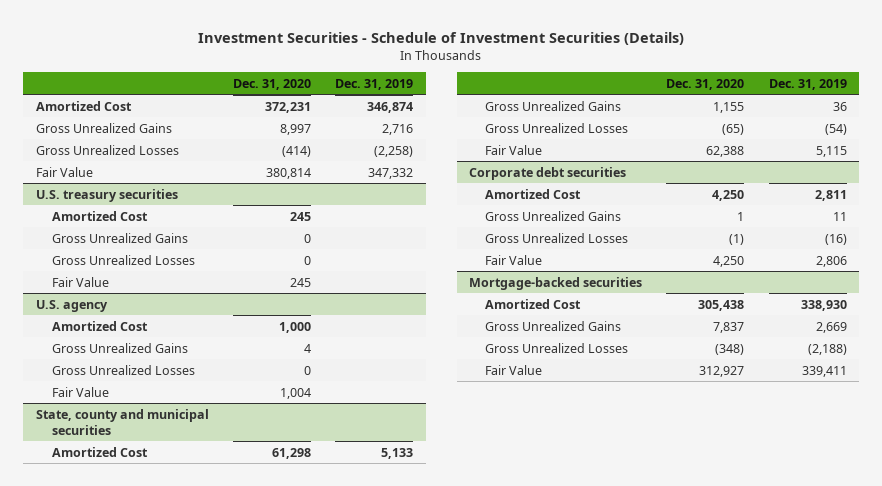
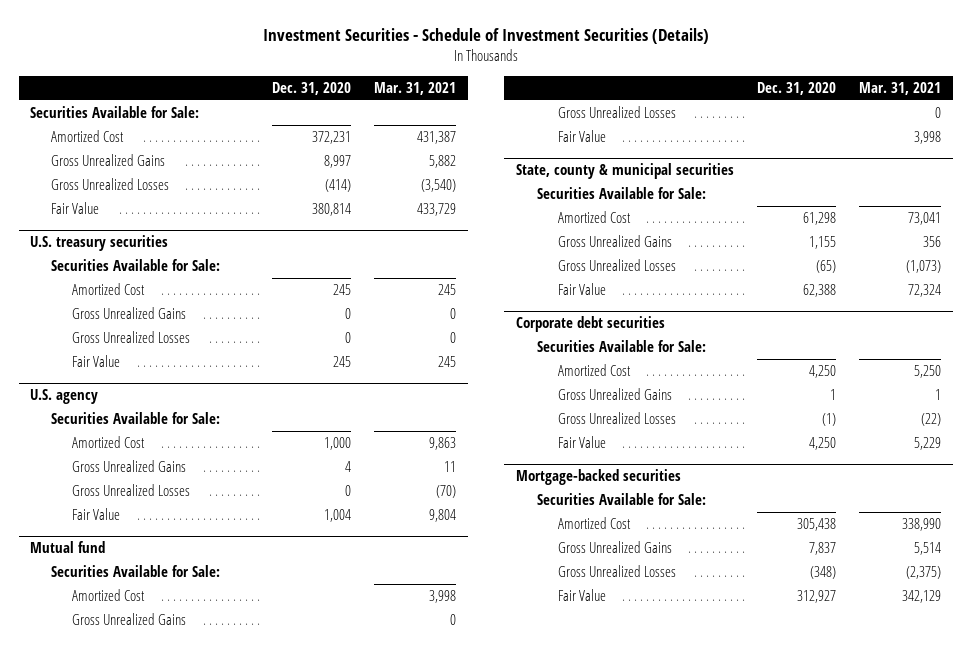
- | Dec. 31, 2020 | Dec. 31, 2019
+ | Dec. 31, 2020 | Mar. 31, 2021
+ Securities Available for Sale:
@ U.S. treasury securities
+ Securities Available for Sale:
@ U.S. agency
+ Securities Available for Sale:
- State, county and municipal securities
+ Mutual fund
+ Securities Available for Sale:
+ Amortized Cost | | 3,998
+ Gross Unrealized Gains | | 0
+ Gross Unrealized Losses | | 0
+ Fair Value | | 3,998
+ State, county & municipal securities
+ Securities Available for Sale:
@ Corporate debt securities
+ Securities Available for Sale:
@ Mortgage-backed securities
+ Securities Available for Sale:

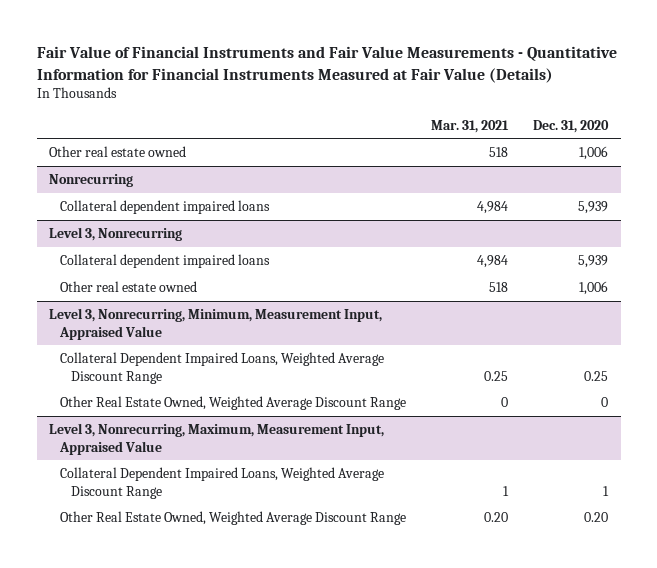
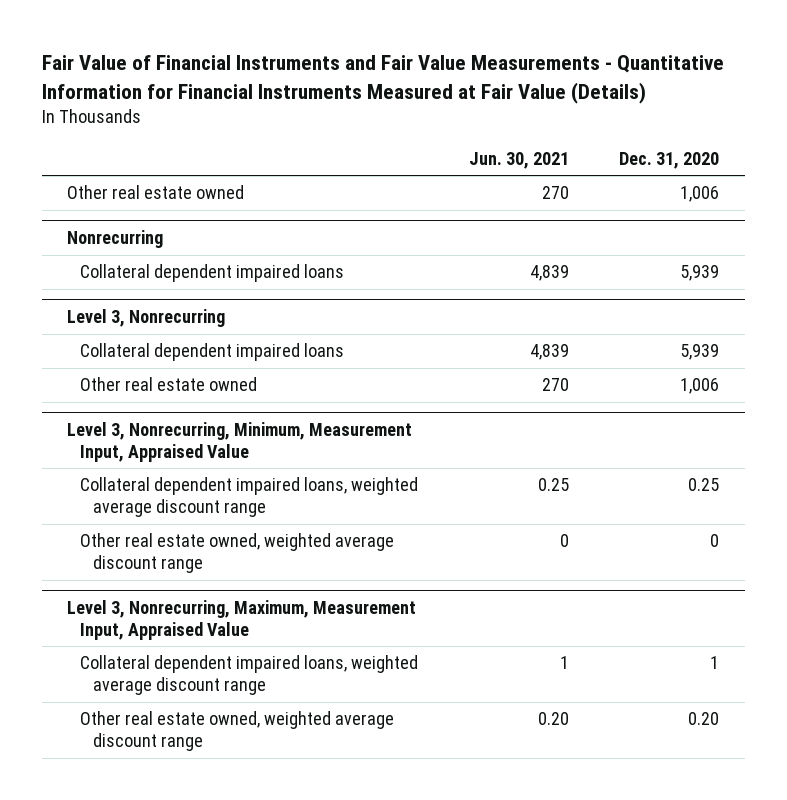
- | Mar. 31, 2021 | Dec. 31, 2020
+ | Jun. 30, 2021 | Dec. 31, 2020
@ Level 3, Nonrecurring, Minimum, Measurement Input, Appraised Value
- Collateral Dependent Impaired Loans, Weighted Average Discount Range | 0.25 | 0.25
- Other Real Estate Owned, Weighted Average Discount Range | 0 | 0
+ Collateral dependent impaired loans, weighted average discount range | 0.25 | 0.25
+ Other real estate owned, weighted average discount range | 0 | 0
@ Level 3, Nonrecurring, Maximum, Measurement Input, Appraised Value
- Collateral Dependent Impaired Loans, Weighted Average Discount Range | 1 | 1
- Other Real Estate Owned, Weighted Average Discount Range | 0.20 | 0.20
+ Collateral dependent impaired loans, weighted average discount range | 1 | 1
+ Other real estate owned, weighted average discount range | 0.20 | 0.20

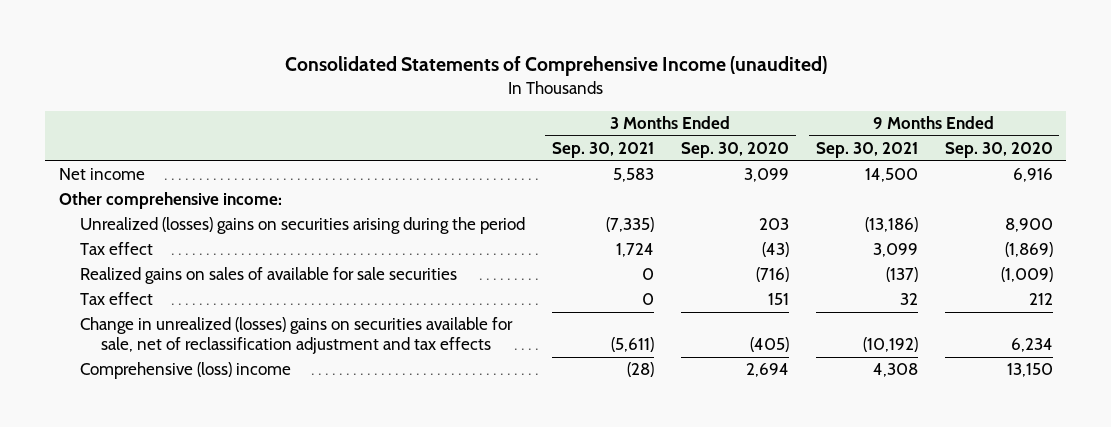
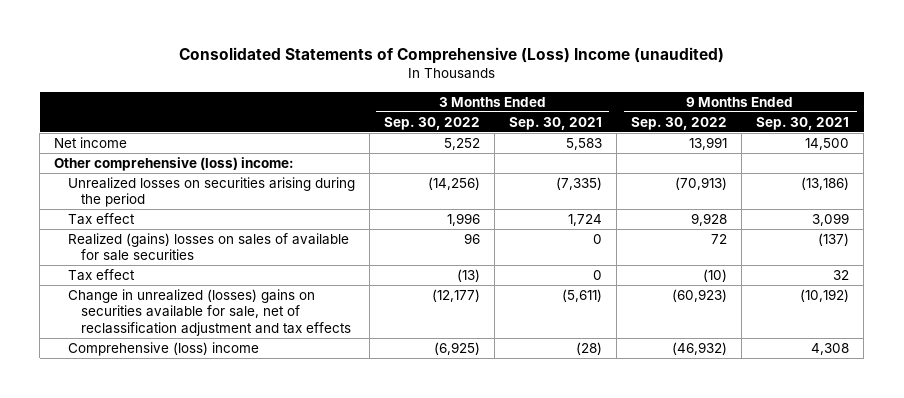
- Consolidated Statements of Comprehensive Income (unaudited)
+ Consolidated Statements of Comprehensive (Loss) Income (unaudited)
- | 3 Months Ended Sep. 30, 2021 | 3 Months Ended Sep. 30, 2020 | 9 Months Ended Sep. 30, 2021 | 9 Months Ended Sep. 30, 2020
+ | 3 Months Ended Sep. 30, 2022 | 3 Months Ended Sep. 30, 2021 | 9 Months Ended Sep. 30, 2022 | 9 Months Ended Sep. 30, 2021
- Other comprehensive income:
- Unrealized (losses) gains on securities arising during the period | (7,335) | 203 | (13,186) | 8,900
+ Other comprehensive (loss) income:
+ Unrealized losses on securities arising during the period | (14,256) | (7,335) | (70,913) | (13,186)
- Realized gains on sales of available for sale securities | 0 | (716) | (137) | (1,009)
+ Realized (gains) losses on sales of available for sale securities | 96 | 0 | 72 | (137)

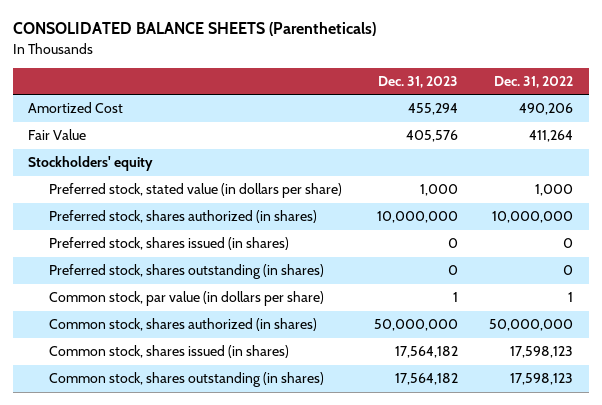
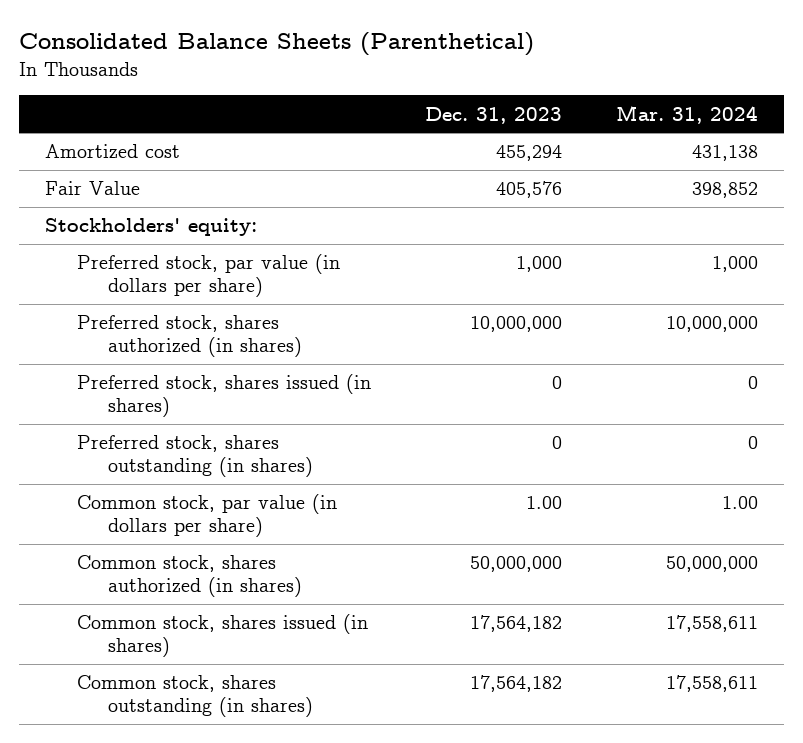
- CONSOLIDATED BALANCE SHEETS (Parentheticals)
+ Consolidated Balance Sheets (Parenthetical)
- | Dec. 31, 2023 | Dec. 31, 2022
+ | Dec. 31, 2023 | Mar. 31, 2024
- Amortized Cost | 455,294 | 490,206
+ Amortized cost | 455,294 | 431,138
- Stockholders' equity
- Preferred stock, stated value (in dollars per share) | 1,000 | 1,000
+ Stockholders' equity:
+ Preferred stock, par value (in dollars per share) | 1,000 | 1,000
- Common stock, par value (in dollars per share) | 1 | 1
+ Common stock, par value (in dollars per share) | 1.00 | 1.00

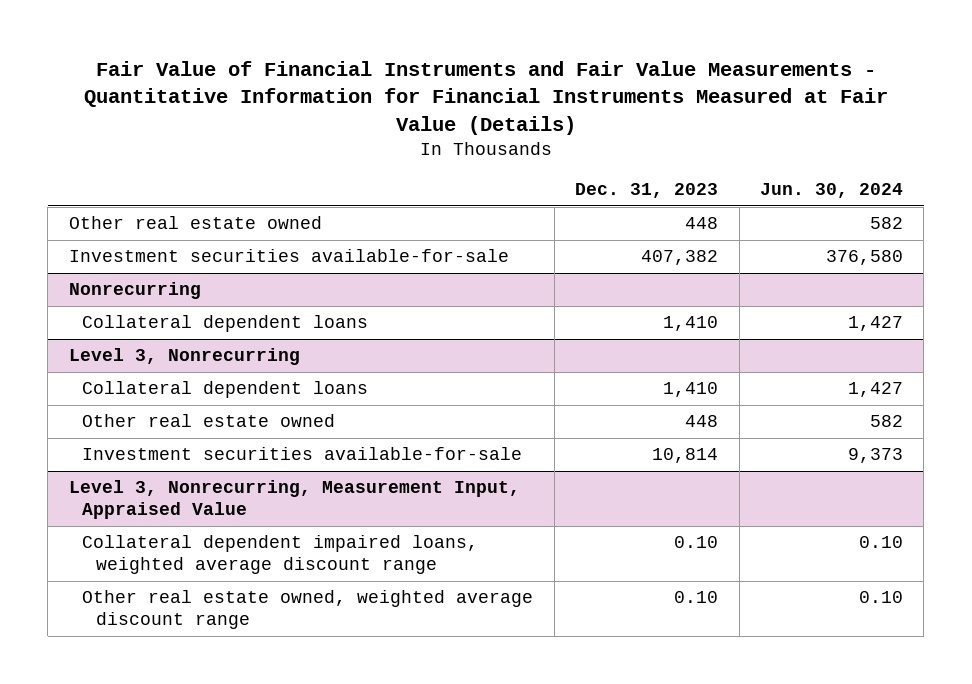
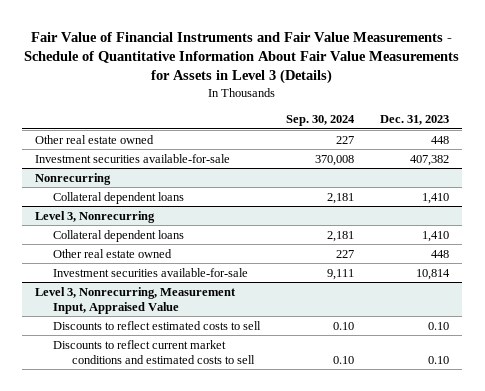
- Fair Value of Financial Instruments and Fair Value Measurements - Quantitative Information for Financial Instruments Measured at Fair Value (Details)
+ Fair Value of Financial Instruments and Fair Value Measurements - Schedule of Quantitative Information About Fair Value Measurements for Assets in Level 3 (Details)
- | Dec. 31, 2023 | Jun. 30, 2024
+ | Sep. 30, 2024 | Dec. 31, 2023
@ Level 3, Nonrecurring, Measurement Input, Appraised Value
- Collateral dependent impaired loans, weighted average discount range | 0.10 | 0.10
- Other real estate owned, weighted average discount range | 0.10 | 0.10
+ Discounts to reflect estimated costs to sell | 0.10 | 0.10
+ Discounts to reflect current market conditions and estimated costs to sell | 0.10 | 0.10

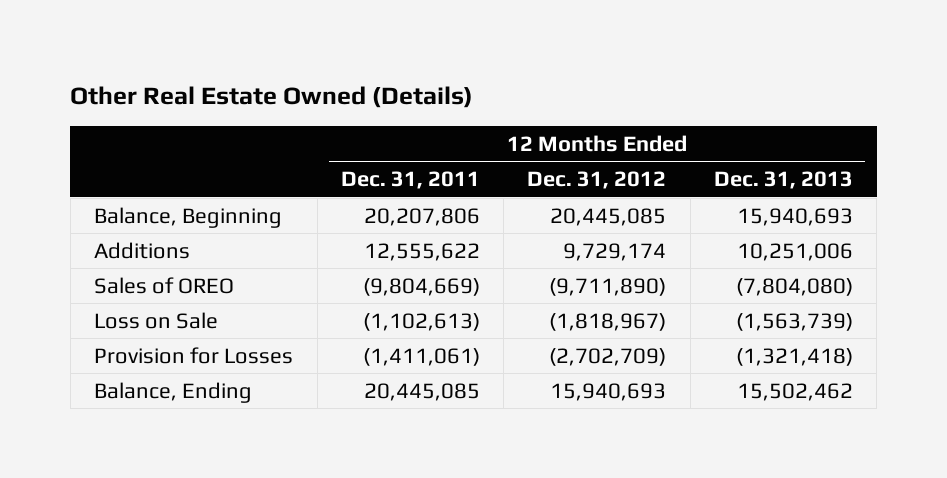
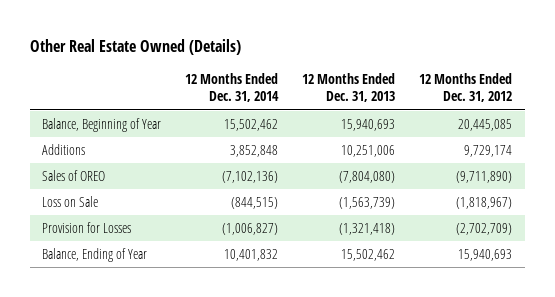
- | 12 Months Ended Dec. 31, 2011 | 12 Months Ended Dec. 31, 2012 | 12 Months Ended Dec. 31, 2013
+ | 12 Months Ended Dec. 31, 2014 | 12 Months Ended Dec. 31, 2013 | 12 Months Ended Dec. 31, 2012
- Balance, Beginning | 20,207,806 | 20,445,085 | 15,940,693
+ Balance, Beginning of Year | 15,502,462 | 15,940,693 | 20,445,085
- Balance, Ending | 20,445,085 | 15,940,693 | 15,502,462
+ Balance, Ending of Year | 10,401,832 | 15,502,462 | 15,940,693

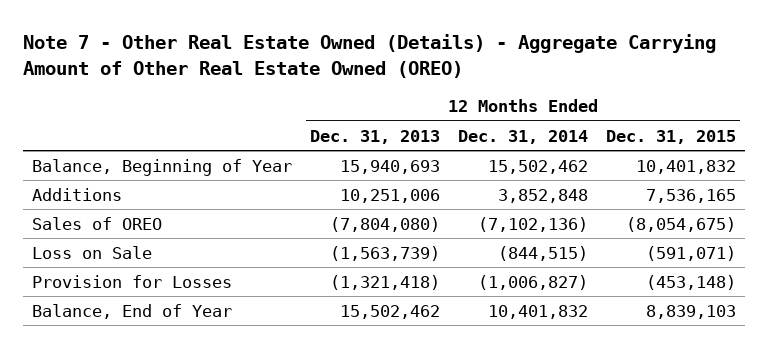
- Other Real Estate Owned (Details)
+ Note 7 - Other Real Estate Owned (Details) - Aggregate Carrying Amount of Other Real Estate Owned (OREO)
- | 12 Months Ended Dec. 31, 2014 | 12 Months Ended Dec. 31, 2013 | 12 Months Ended Dec. 31, 2012
+ | 12 Months Ended Dec. 31, 2013 | 12 Months Ended Dec. 31, 2014 | 12 Months Ended Dec. 31, 2015
- Balance, Ending of Year | 10,401,832 | 15,502,462 | 15,940,693
+ Balance, End of Year | 15,502,462 | 10,401,832 | 8,839,103

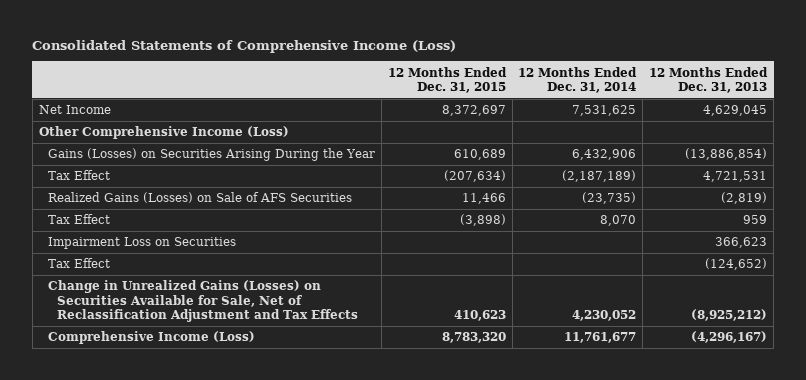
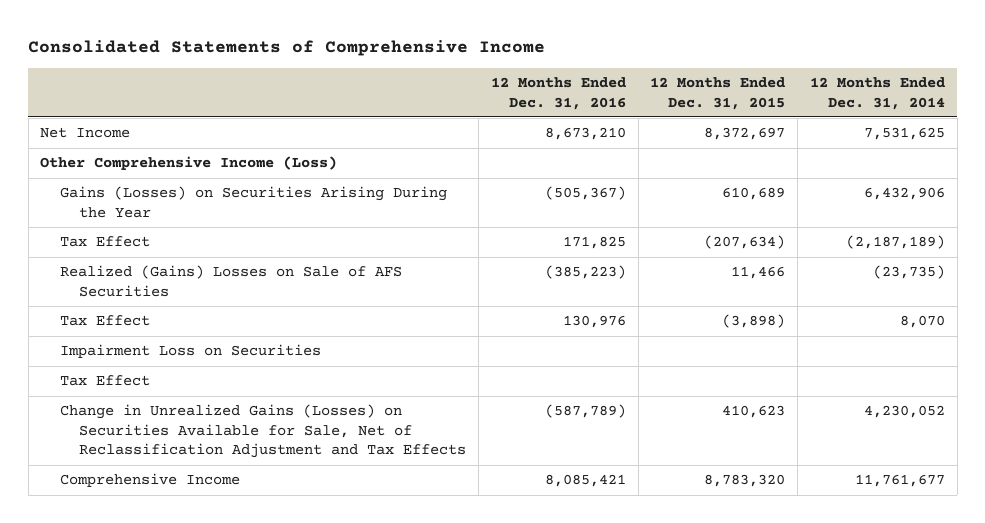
- Consolidated Statements of Comprehensive Income (Loss)
+ Consolidated Statements of Comprehensive Income
- | 12 Months Ended Dec. 31, 2015 | 12 Months Ended Dec. 31, 2014 | 12 Months Ended Dec. 31, 2013
+ | 12 Months Ended Dec. 31, 2016 | 12 Months Ended Dec. 31, 2015 | 12 Months Ended Dec. 31, 2014
- Realized Gains (Losses) on Sale of AFS Securities | 11,466 | (23,735) | (2,819)
+ Realized (Gains) Losses on Sale of AFS Securities | (385,223) | 11,466 | (23,735)
- Comprehensive Income (Loss) | 8,783,320 | 11,761,677 | (4,296,167)
+ Comprehensive Income | 8,085,421 | 8,783,320 | 11,761,677

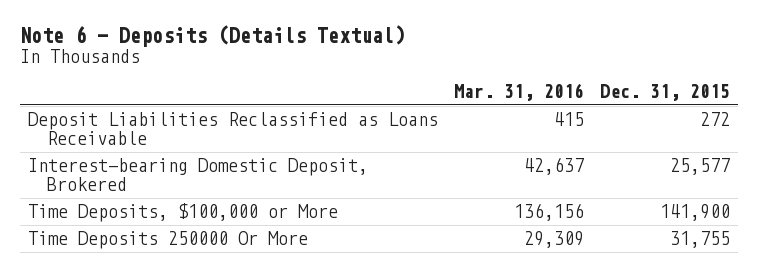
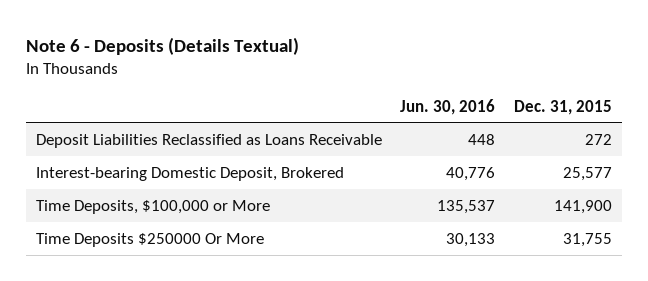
- | Mar. 31, 2016 | Dec. 31, 2015
+ | Jun. 30, 2016 | Dec. 31, 2015
- Time Deposits 250000 Or More | 29,309 | 31,755
+ Time Deposits $250000 Or More | 30,133 | 31,755

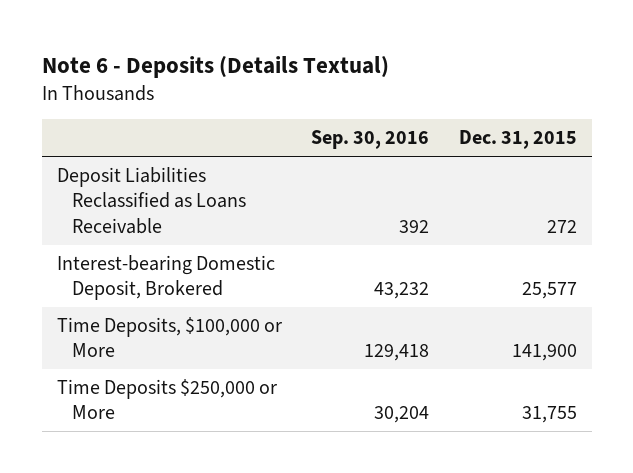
- | Jun. 30, 2016 | Dec. 31, 2015
+ | Sep. 30, 2016 | Dec. 31, 2015
- Time Deposits $250000 Or More | 30,133 | 31,755
+ Time Deposits $250,000 or More | 30,204 | 31,755

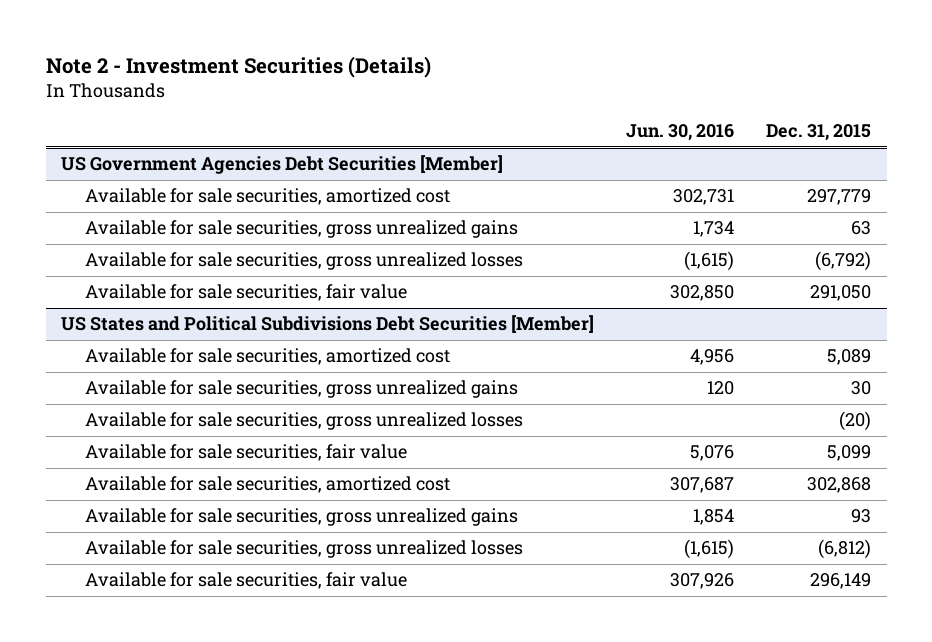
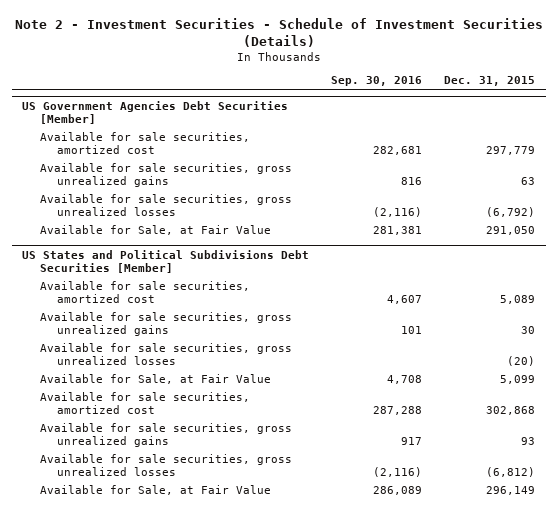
- Note 2 - Investment Securities (Details)
+ Note 2 - Investment Securities - Schedule of Investment Securities (Details)
- | Jun. 30, 2016 | Dec. 31, 2015
+ | Sep. 30, 2016 | Dec. 31, 2015
@ US Government Agencies Debt Securities [Member]
- Available for sale securities, fair value | 302,850 | 291,050
+ Available for Sale, at Fair Value | 281,381 | 291,050
@ US States and Political Subdivisions Debt Securities [Member]
- Available for sale securities, fair value | 5,076 | 5,099
+ Available for Sale, at Fair Value | 4,708 | 5,099
- Available for sale securities, fair value | 307,926 | 296,149
+ Available for Sale, at Fair Value | 286,089 | 296,149

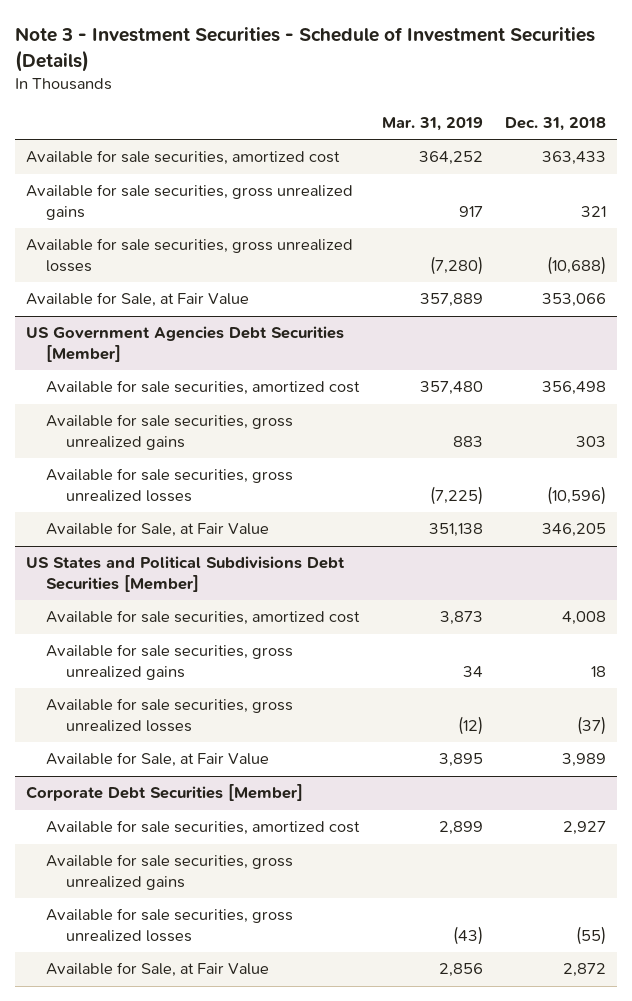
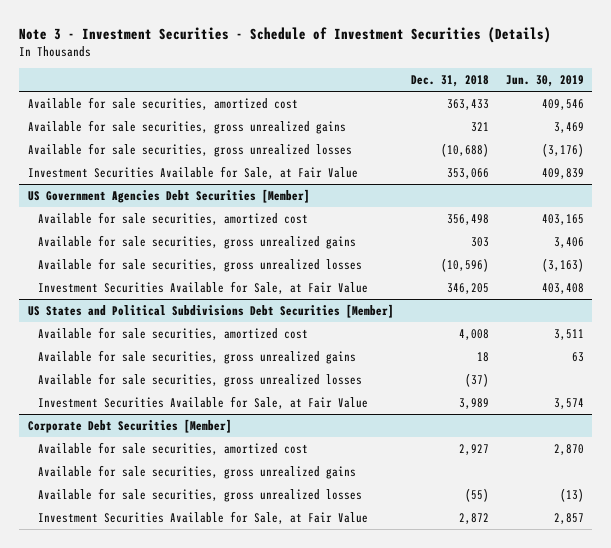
- | Mar. 31, 2019 | Dec. 31, 2018
+ | Dec. 31, 2018 | Jun. 30, 2019
- Available for Sale, at Fair Value | 357,889 | 353,066
+ Investment Securities Available for Sale, at Fair Value | 353,066 | 409,839
@ US Government Agencies Debt Securities [Member]
- Available for Sale, at Fair Value | 351,138 | 346,205
+ Investment Securities Available for Sale, at Fair Value | 346,205 | 403,408
@ US States and Political Subdivisions Debt Securities [Member]
- Available for Sale, at Fair Value | 3,895 | 3,989
+ Investment Securities Available for Sale, at Fair Value | 3,989 | 3,574
@ Corporate Debt Securities [Member]
- Available for Sale, at Fair Value | 2,856 | 2,872
+ Investment Securities Available for Sale, at Fair Value | 2,872 | 2,857

